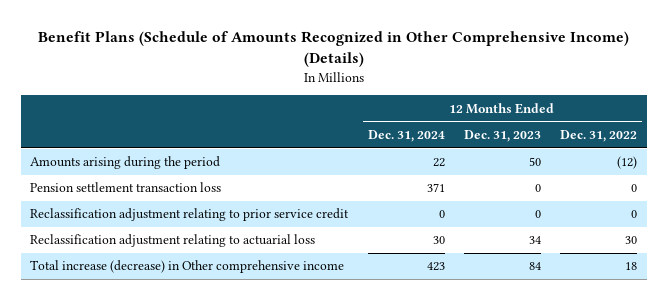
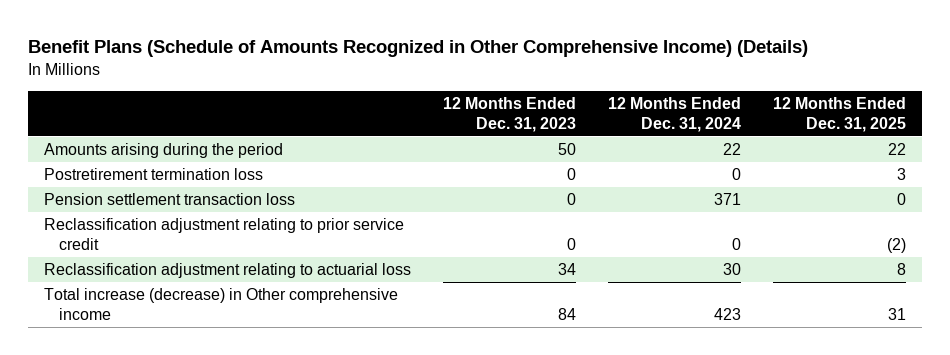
- | 12 Months Ended Dec. 31, 2024 | 12 Months Ended Dec. 31, 2023 | 12 Months Ended Dec. 31, 2022
+ | 12 Months Ended Dec. 31, 2023 | 12 Months Ended Dec. 31, 2024 | 12 Months Ended Dec. 31, 2025
+ Postretirement termination loss | 0 | 0 | 3

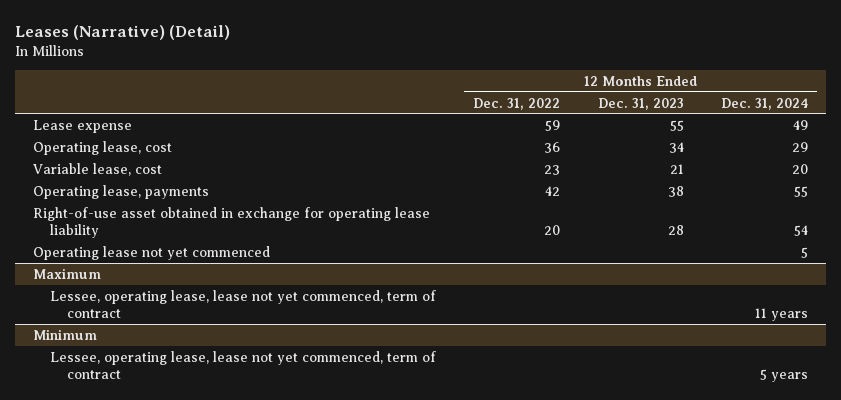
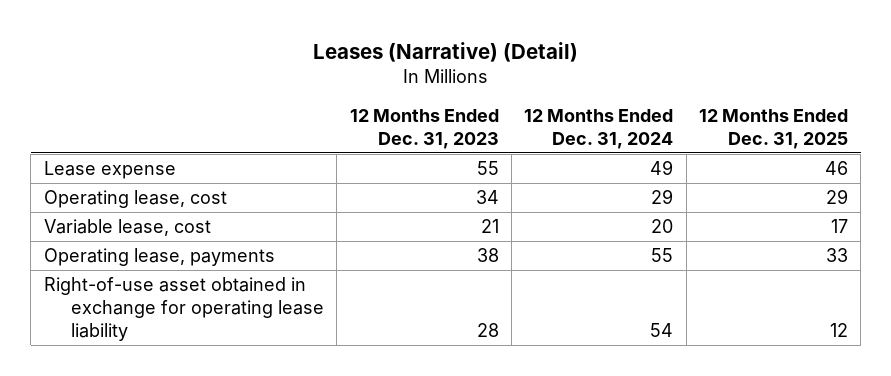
- | 12 Months Ended Dec. 31, 2022 | 12 Months Ended Dec. 31, 2023 | 12 Months Ended Dec. 31, 2024
+ | 12 Months Ended Dec. 31, 2023 | 12 Months Ended Dec. 31, 2024 | 12 Months Ended Dec. 31, 2025
- Operating lease not yet commenced | | | 5
- Maximum
- Lessee, operating lease, lease not yet commenced, term of contract | | | 11 years
- Minimum
- Lessee, operating lease, lease not yet commenced, term of contract | | | 5 years

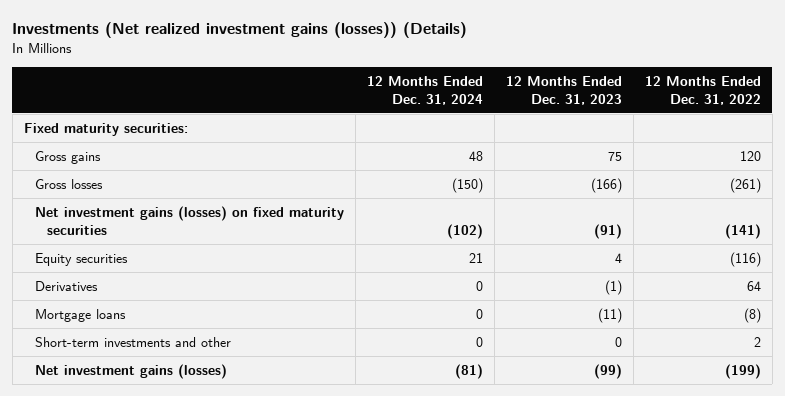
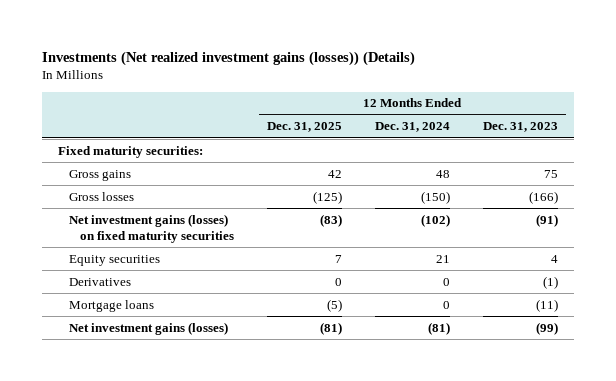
- | 12 Months Ended Dec. 31, 2024 | 12 Months Ended Dec. 31, 2023 | 12 Months Ended Dec. 31, 2022
+ | 12 Months Ended Dec. 31, 2025 | 12 Months Ended Dec. 31, 2024 | 12 Months Ended Dec. 31, 2023
- Short-term investments and other | 0 | 0 | 2

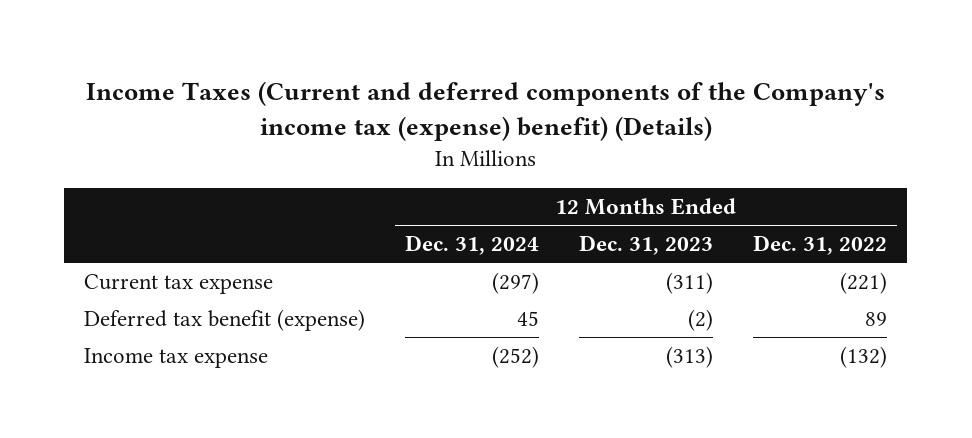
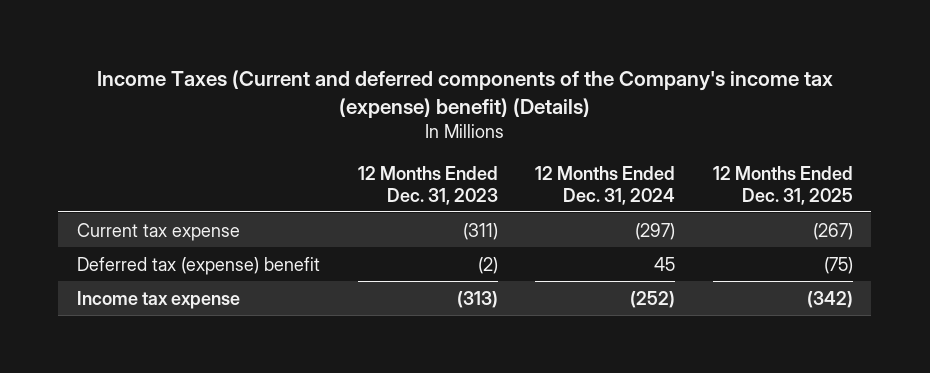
- | 12 Months Ended Dec. 31, 2024 | 12 Months Ended Dec. 31, 2023 | 12 Months Ended Dec. 31, 2022
+ | 12 Months Ended Dec. 31, 2023 | 12 Months Ended Dec. 31, 2024 | 12 Months Ended Dec. 31, 2025
- Deferred tax benefit (expense) | 45 | (2) | 89
+ Deferred tax (expense) benefit | (2) | 45 | (75)

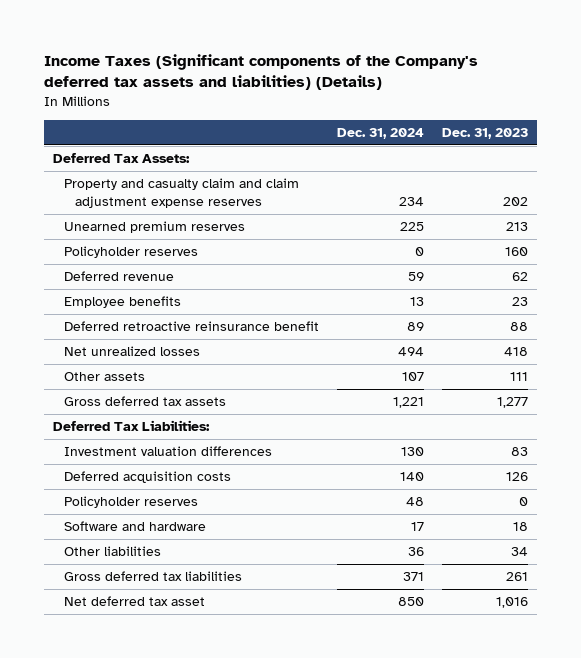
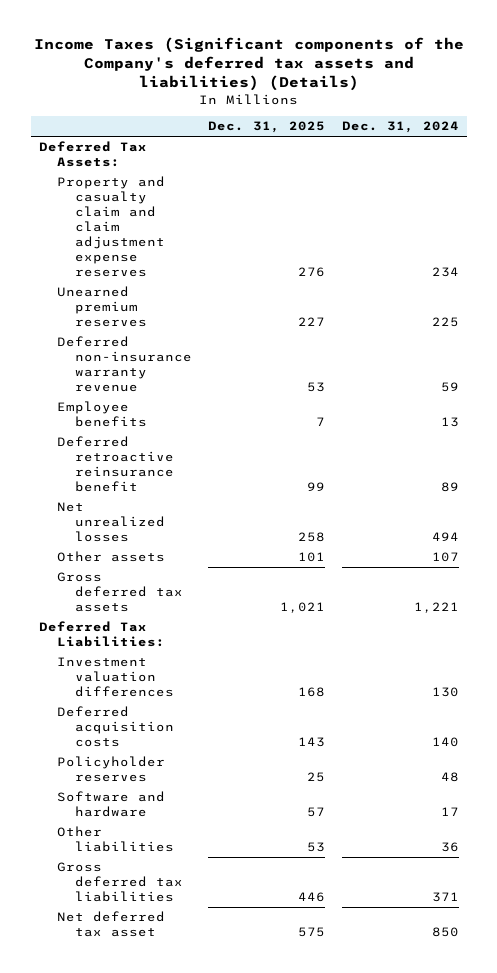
- | Dec. 31, 2024 | Dec. 31, 2023
+ | Dec. 31, 2025 | Dec. 31, 2024
- Policyholder reserves | 0 | 160
- Deferred revenue | 59 | 62
+ Deferred non-insurance warranty revenue | 53 | 59

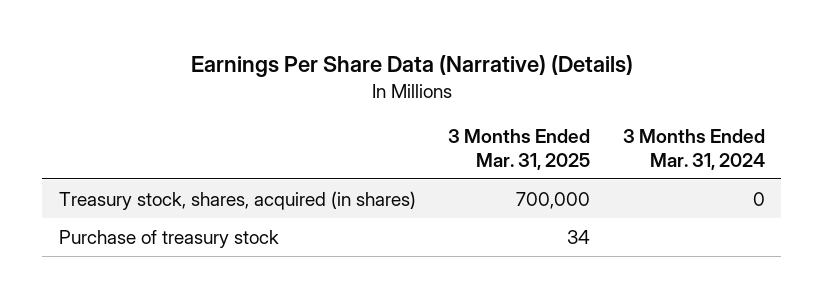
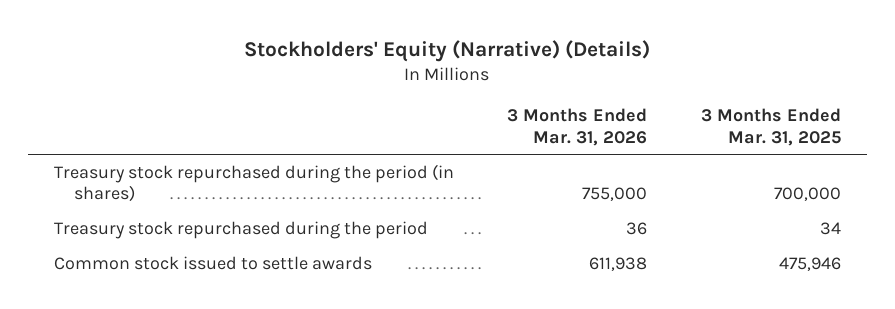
- Earnings Per Share Data (Narrative) (Details)
+ Stockholders' Equity (Narrative) (Details)
- | 3 Months Ended Mar. 31, 2025 | 3 Months Ended Mar. 31, 2024
+ | 3 Months Ended Mar. 31, 2026 | 3 Months Ended Mar. 31, 2025
- Treasury stock, shares, acquired (in shares) | 700,000 | 0
- Purchase of treasury stock | 34 |
+ Treasury stock repurchased during the period (in shares) | 755,000 | 700,000
+ Treasury stock repurchased during the period | 36 | 34
+ Common stock issued to settle awards | 611,938 | 475,946

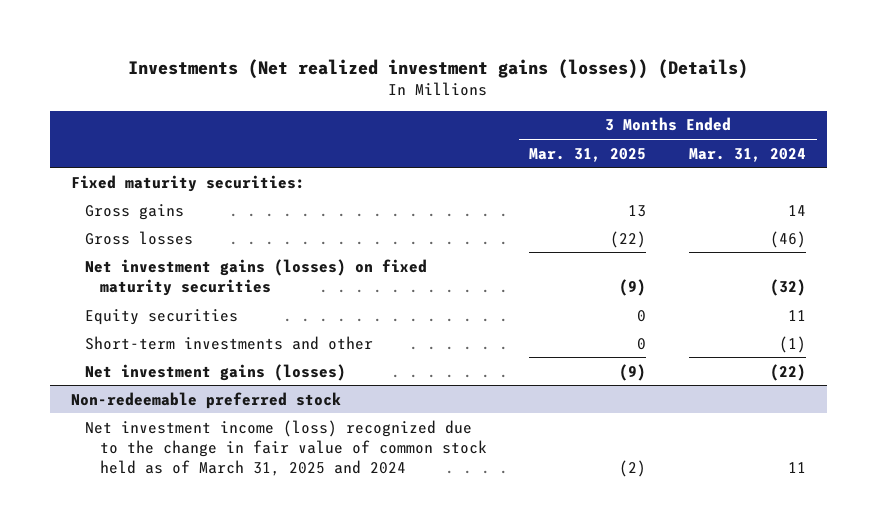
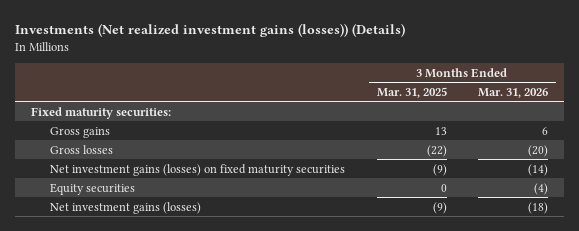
- | 3 Months Ended Mar. 31, 2025 | 3 Months Ended Mar. 31, 2024
+ | 3 Months Ended Mar. 31, 2025 | 3 Months Ended Mar. 31, 2026
- Short-term investments and other | 0 | (1)
- Non-redeemable preferred stock
- Net investment income (loss) recognized due to the change in fair value of common stock held as of March 31, 2025 and 2024 | (2) | 11

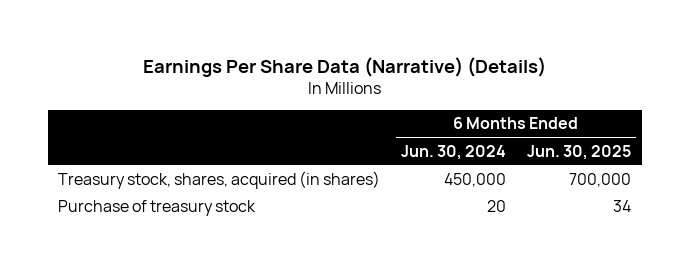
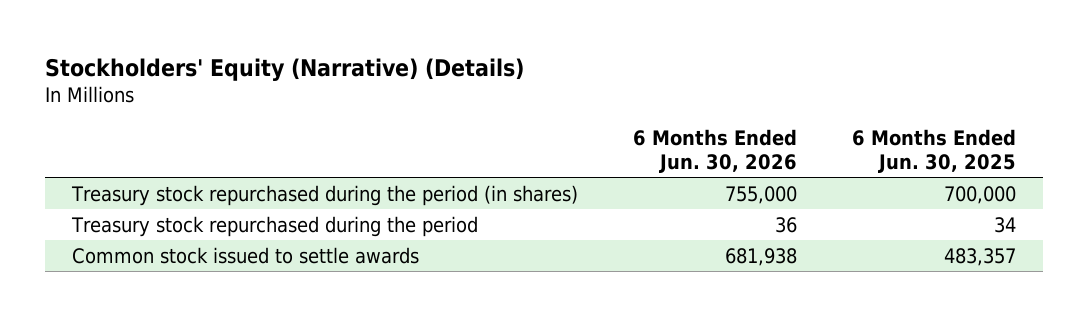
- Earnings Per Share Data (Narrative) (Details)
+ Stockholders' Equity (Narrative) (Details)
- | 6 Months Ended Jun. 30, 2024 | 6 Months Ended Jun. 30, 2025
+ | 6 Months Ended Jun. 30, 2026 | 6 Months Ended Jun. 30, 2025
- Treasury stock, shares, acquired (in shares) | 450,000 | 700,000
- Purchase of treasury stock | 20 | 34
+ Treasury stock repurchased during the period (in shares) | 755,000 | 700,000
+ Treasury stock repurchased during the period | 36 | 34
+ Common stock issued to settle awards | 681,938 | 483,357

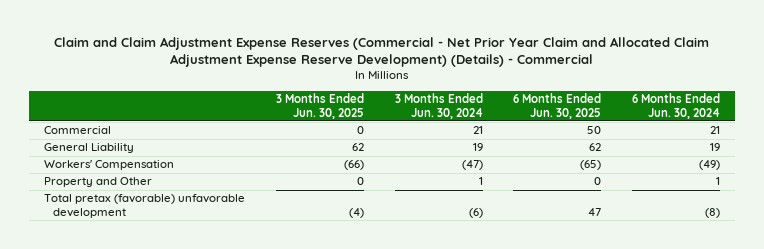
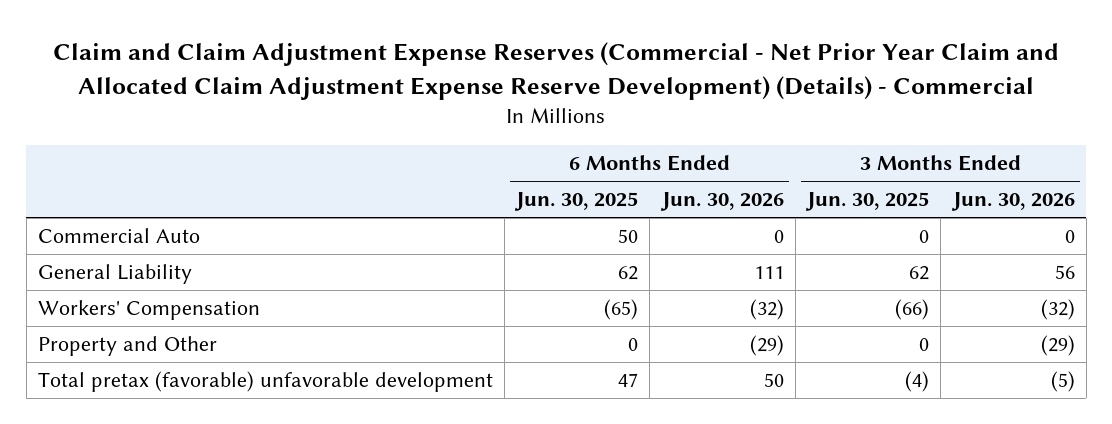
- | 3 Months Ended Jun. 30, 2025 | 3 Months Ended Jun. 30, 2024 | 6 Months Ended Jun. 30, 2025 | 6 Months Ended Jun. 30, 2024
+ | 6 Months Ended Jun. 30, 2025 | 6 Months Ended Jun. 30, 2026 | 3 Months Ended Jun. 30, 2025 | 3 Months Ended Jun. 30, 2026
- Commercial | 0 | 21 | 50 | 21
+ Commercial Auto | 50 | 0 | 0 | 0

